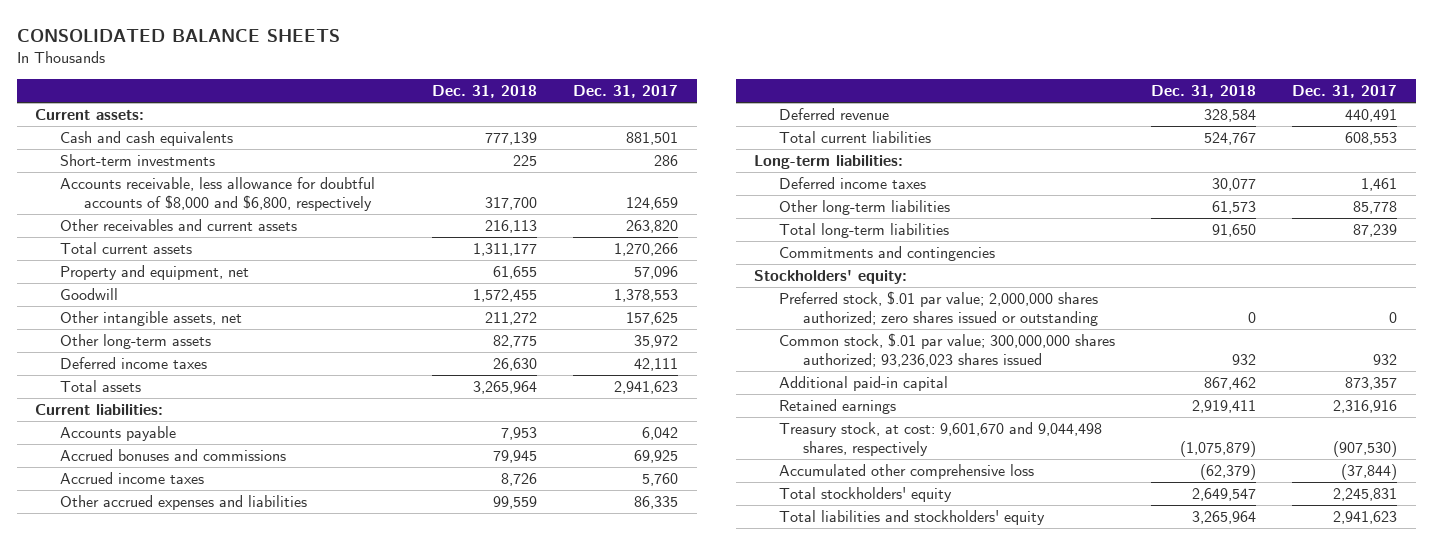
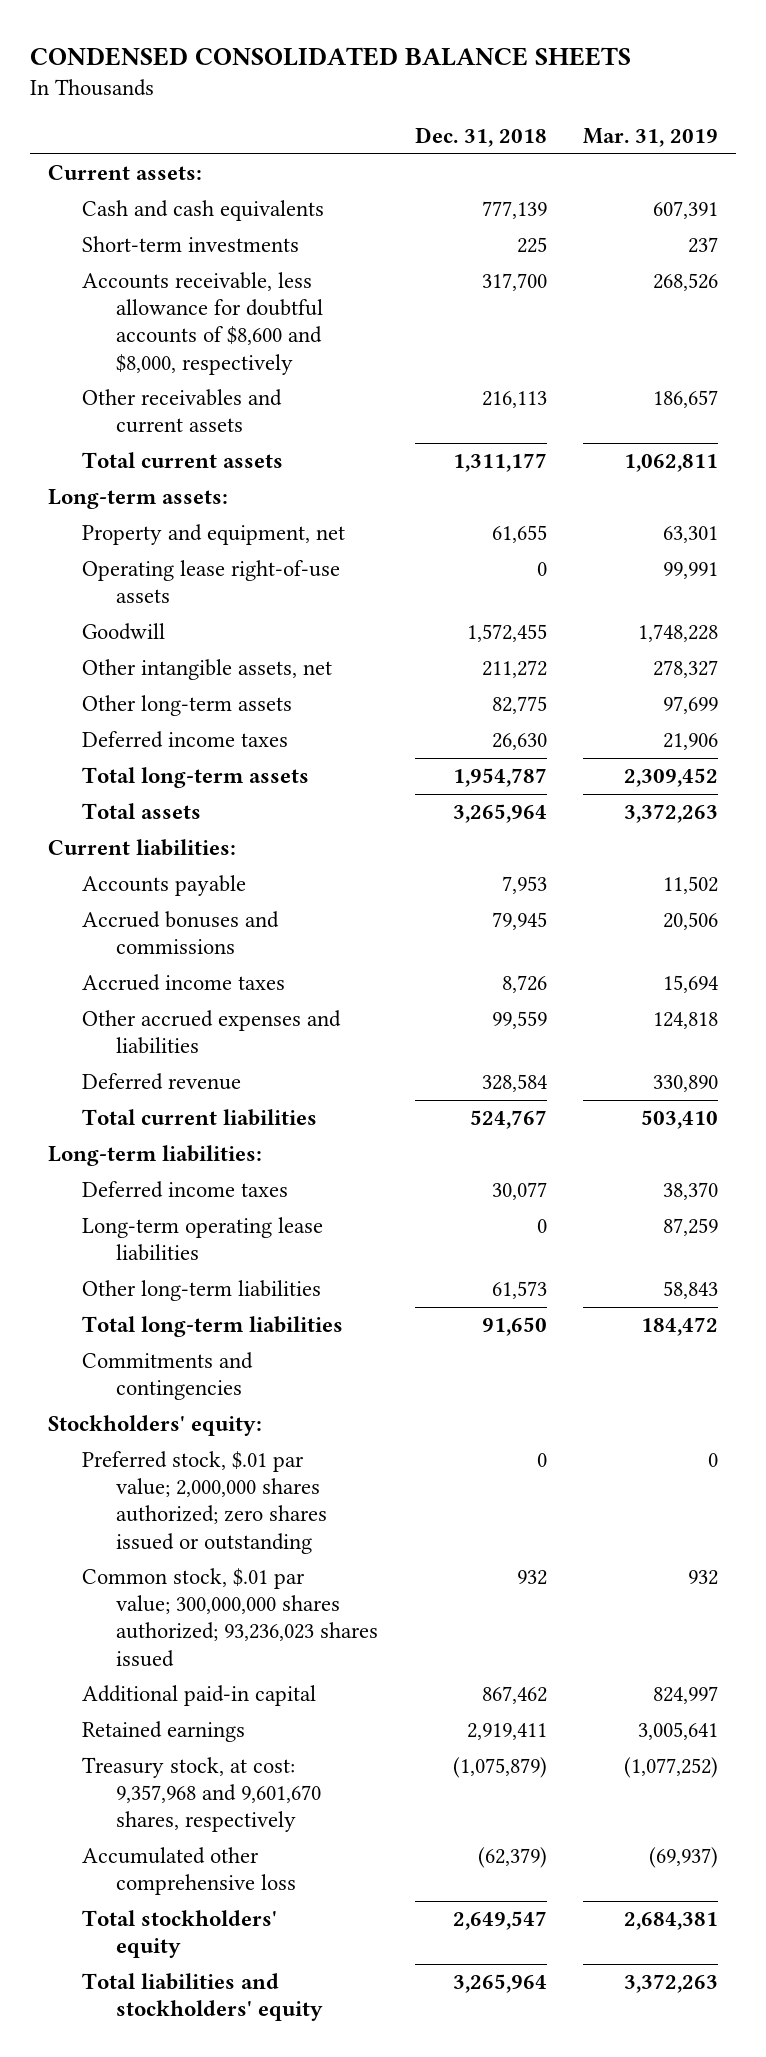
- CONSOLIDATED BALANCE SHEETS
+ CONDENSED CONSOLIDATED BALANCE SHEETS
- | Dec. 31, 2018 | Dec. 31, 2017
+ | Dec. 31, 2018 | Mar. 31, 2019
- Accounts receivable, less allowance for doubtful accounts of $8,000 and $6,800, respectively | 317,700 | 124,659
+ Accounts receivable, less allowance for doubtful accounts of $8,600 and $8,000, respectively | 317,700 | 268,526
+ Long-term assets:
+ Operating lease right-of-use assets | 0 | 99,991
+ Total long-term assets | 1,954,787 | 2,309,452
+ Long-term operating lease liabilities | 0 | 87,259
- Treasury stock, at cost: 9,601,670 and 9,044,498 shares, respectively | (1,075,879) | (907,530)
+ Treasury stock, at cost: 9,357,968 and 9,601,670 shares, respectively | (1,075,879) | (1,077,252)

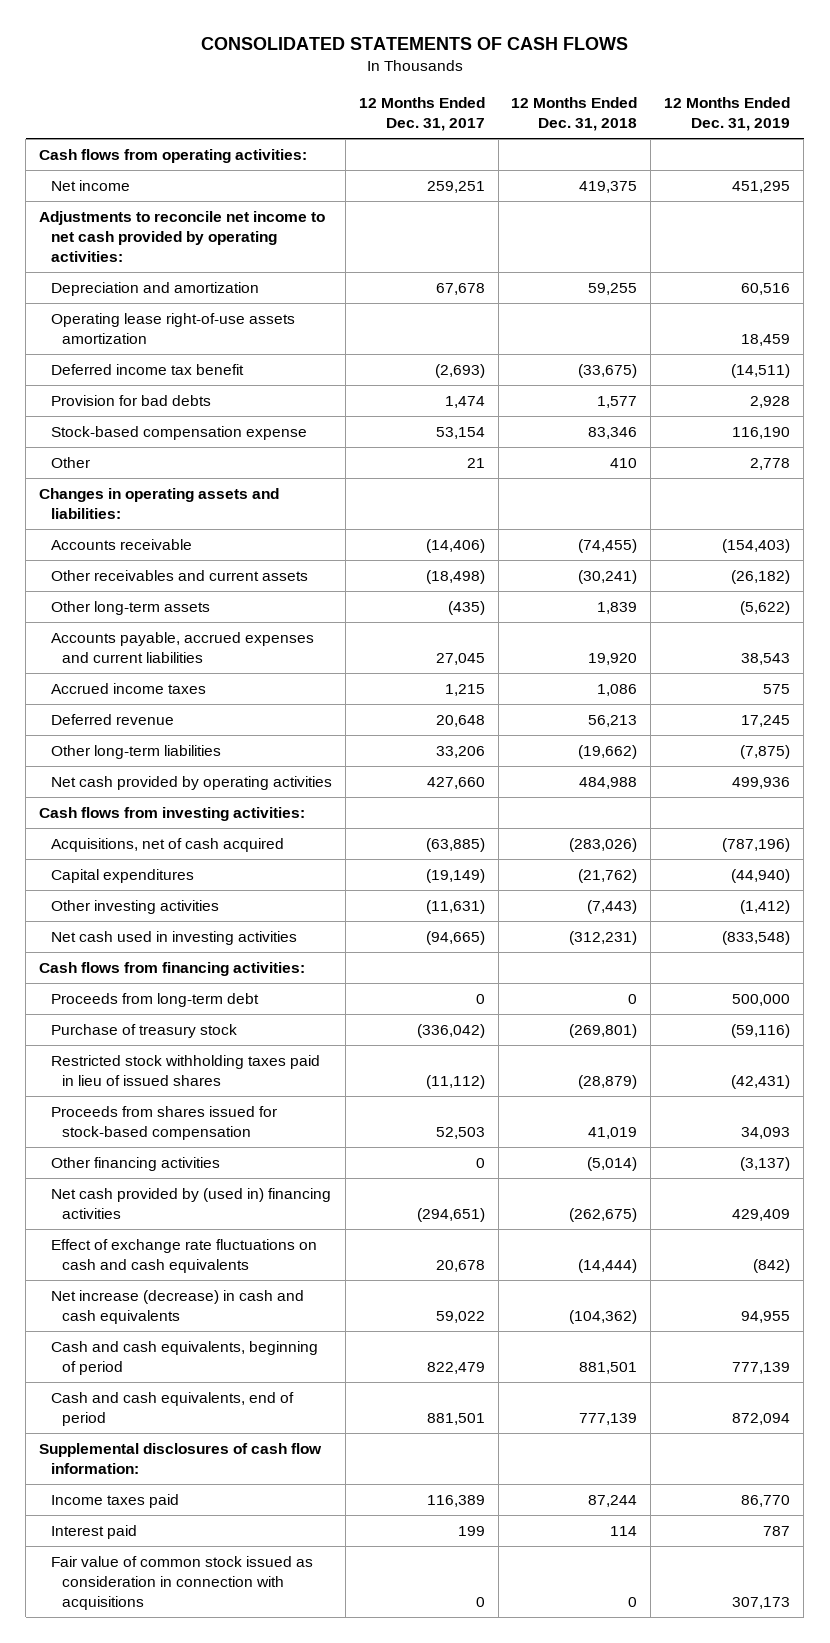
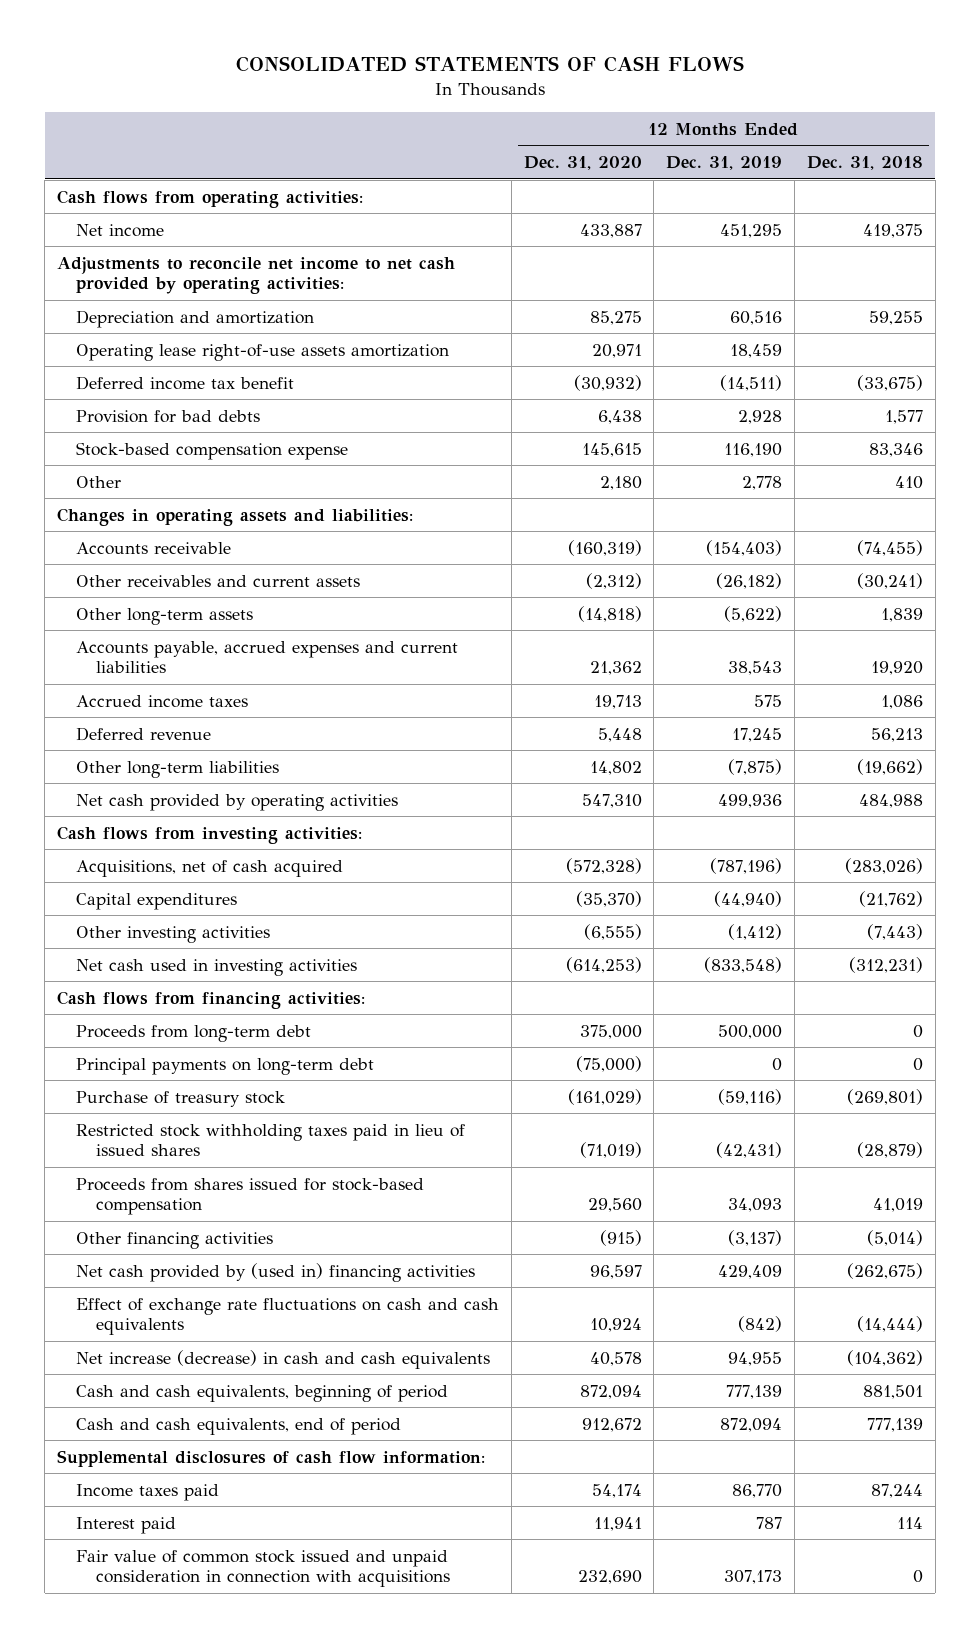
- | 12 Months Ended Dec. 31, 2017 | 12 Months Ended Dec. 31, 2018 | 12 Months Ended Dec. 31, 2019
+ | 12 Months Ended Dec. 31, 2020 | 12 Months Ended Dec. 31, 2019 | 12 Months Ended Dec. 31, 2018
+ Principal payments on long-term debt | (75,000) | 0 | 0
- Fair value of common stock issued as consideration in connection with acquisitions | 0 | 0 | 307,173
+ Fair value of common stock issued and unpaid consideration in connection with acquisitions | 232,690 | 307,173 | 0

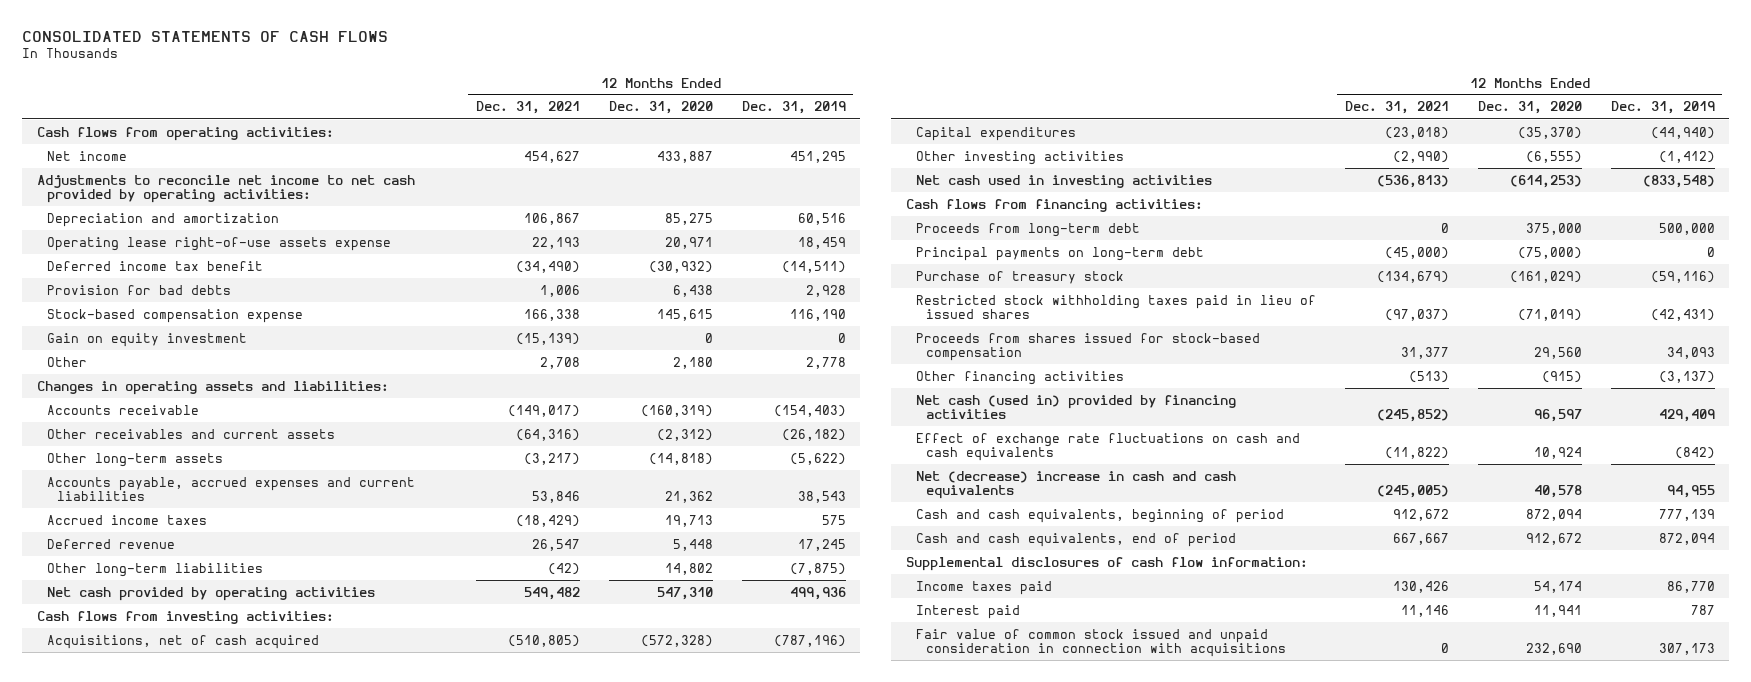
- | 12 Months Ended Dec. 31, 2020 | 12 Months Ended Dec. 31, 2019 | 12 Months Ended Dec. 31, 2018
+ | 12 Months Ended Dec. 31, 2021 | 12 Months Ended Dec. 31, 2020 | 12 Months Ended Dec. 31, 2019
- Operating lease right-of-use assets amortization | 20,971 | 18,459 |
+ Operating lease right-of-use assets expense | 22,193 | 20,971 | 18,459
+ Gain on equity investment | (15,139) | 0 | 0
- Net cash provided by (used in) financing activities | 96,597 | 429,409 | (262,675)
+ Net cash (used in) provided by financing activities | (245,852) | 96,597 | 429,409
- Net increase (decrease) in cash and cash equivalents | 40,578 | 94,955 | (104,362)
+ Net (decrease) increase in cash and cash equivalents | (245,005) | 40,578 | 94,955

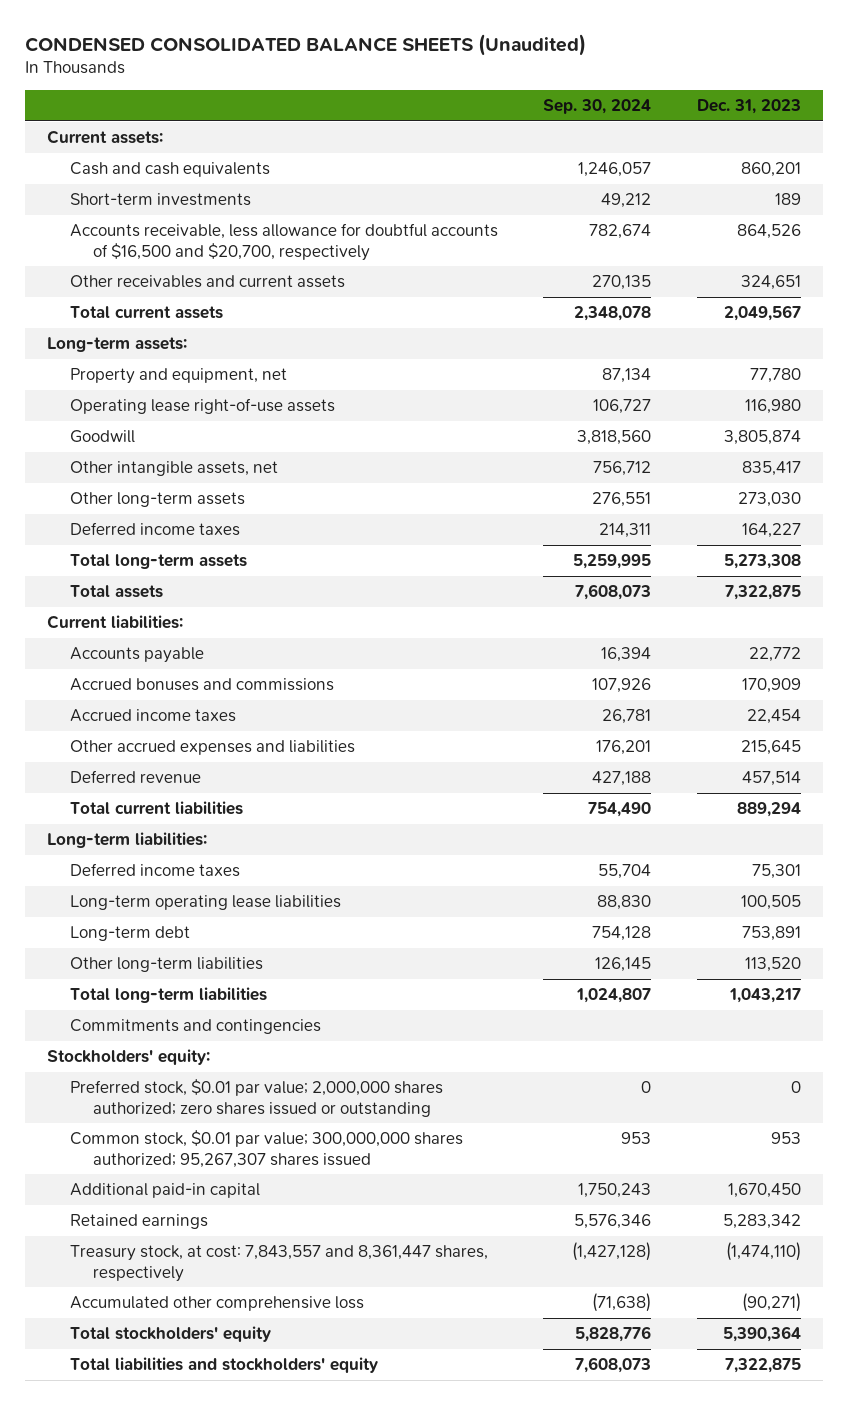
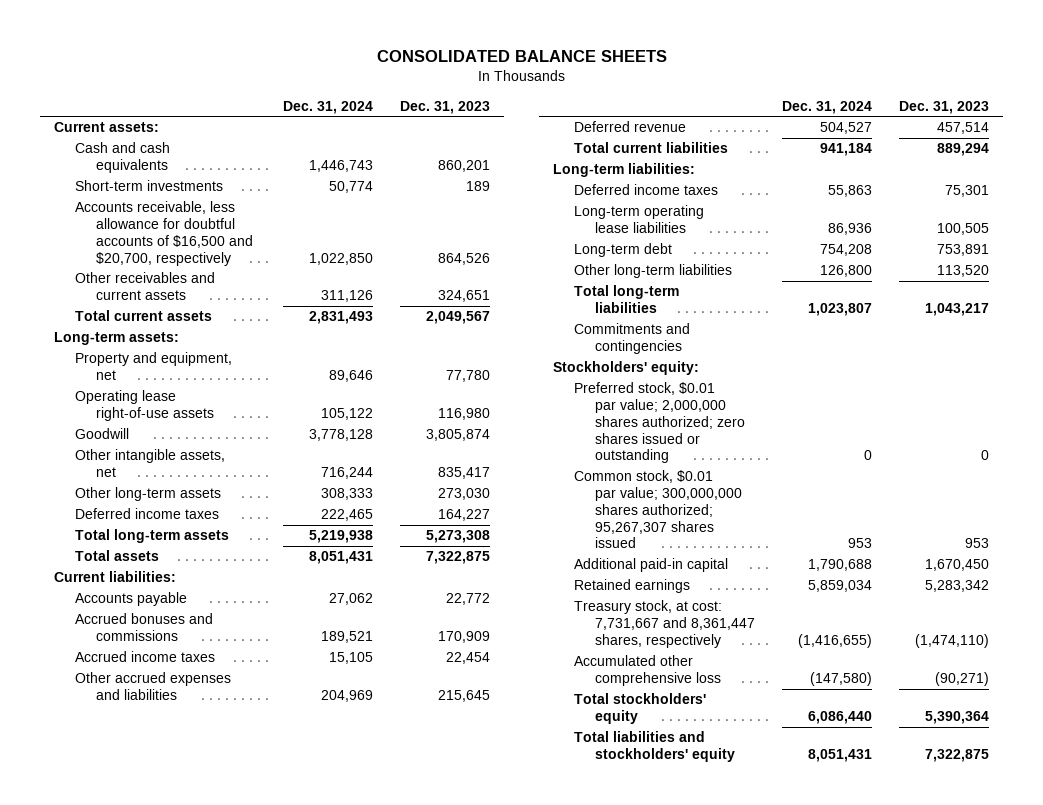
- CONDENSED CONSOLIDATED BALANCE SHEETS (Unaudited)
+ CONSOLIDATED BALANCE SHEETS
- | Sep. 30, 2024 | Dec. 31, 2023
+ | Dec. 31, 2024 | Dec. 31, 2023
- Treasury stock, at cost: 7,843,557 and 8,361,447 shares, respectively | (1,427,128) | (1,474,110)
+ Treasury stock, at cost: 7,731,667 and 8,361,447 shares, respectively | (1,416,655) | (1,474,110)

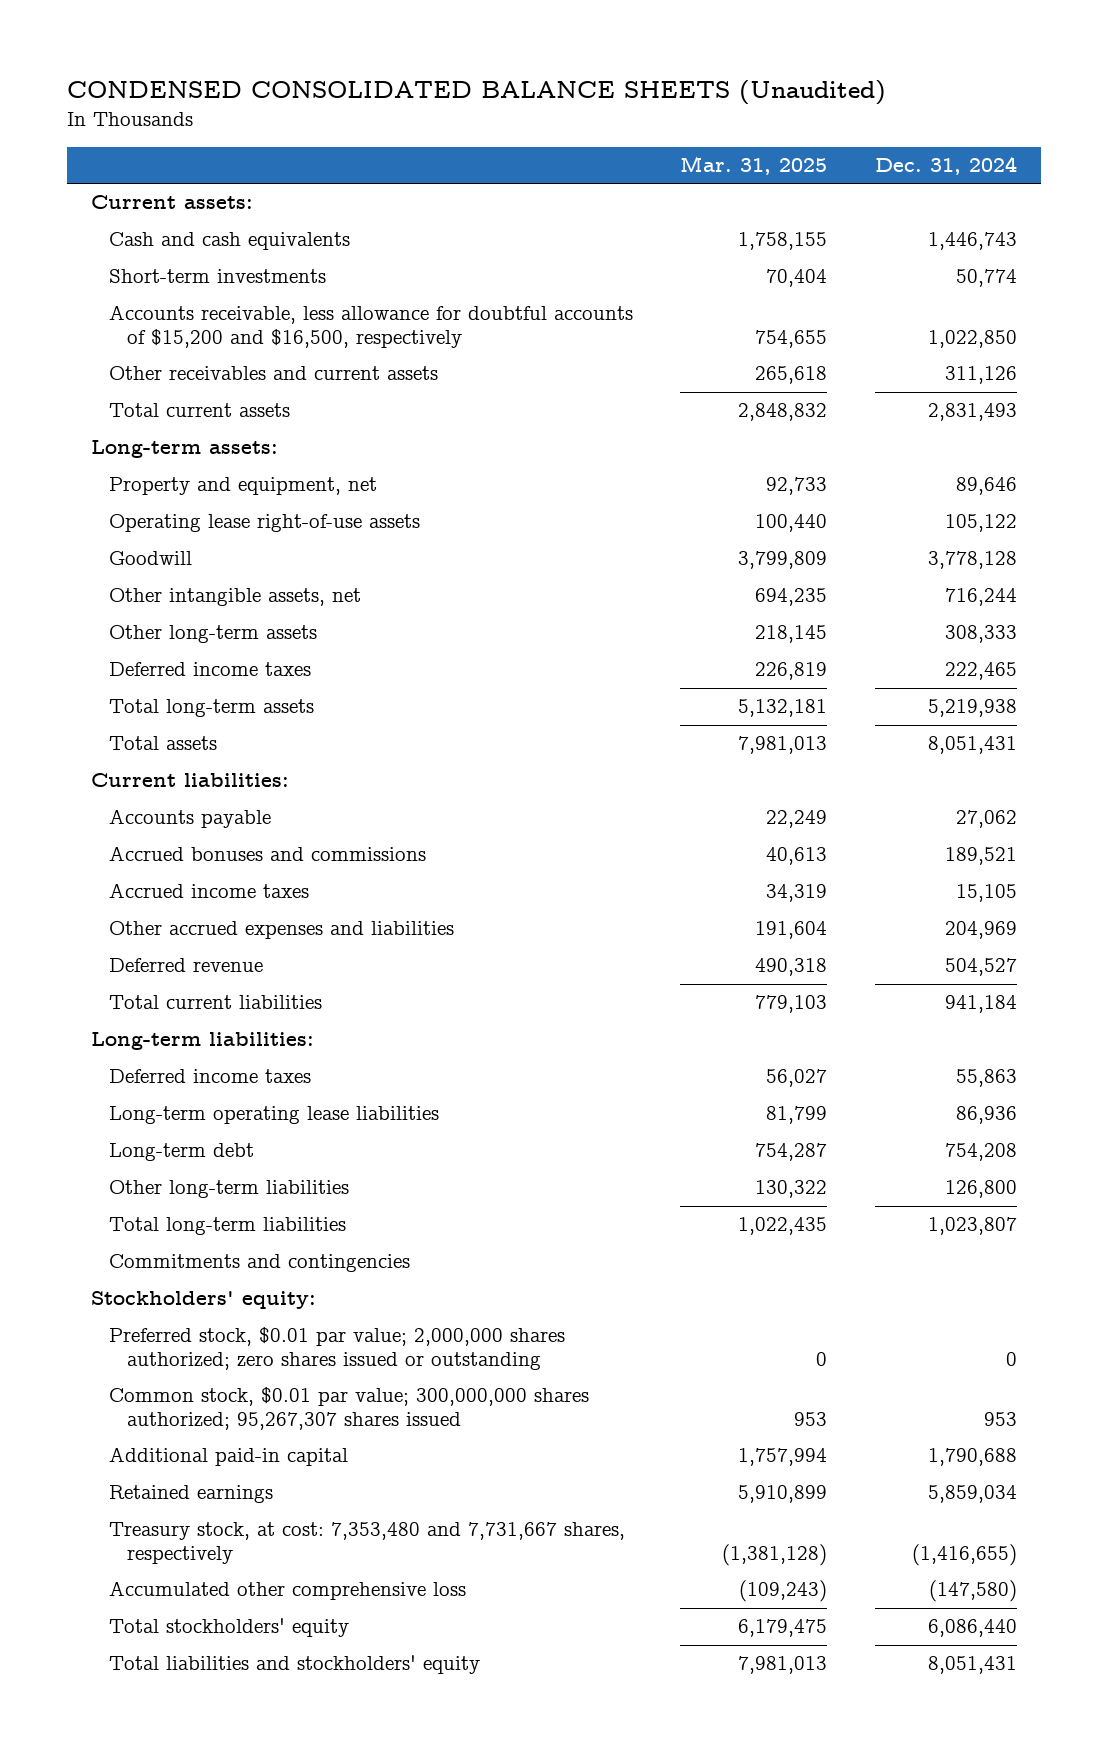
- CONSOLIDATED BALANCE SHEETS
+ CONDENSED CONSOLIDATED BALANCE SHEETS (Unaudited)
- | Dec. 31, 2024 | Dec. 31, 2023
+ | Mar. 31, 2025 | Dec. 31, 2024
- Accounts receivable, less allowance for doubtful accounts of $16,500 and $20,700, respectively | 1,022,850 | 864,526
+ Accounts receivable, less allowance for doubtful accounts of $15,200 and $16,500, respectively | 754,655 | 1,022,850
- Treasury stock, at cost: 7,731,667 and 8,361,447 shares, respectively | (1,416,655) | (1,474,110)
+ Treasury stock, at cost: 7,353,480 and 7,731,667 shares, respectively | (1,381,128) | (1,416,655)

